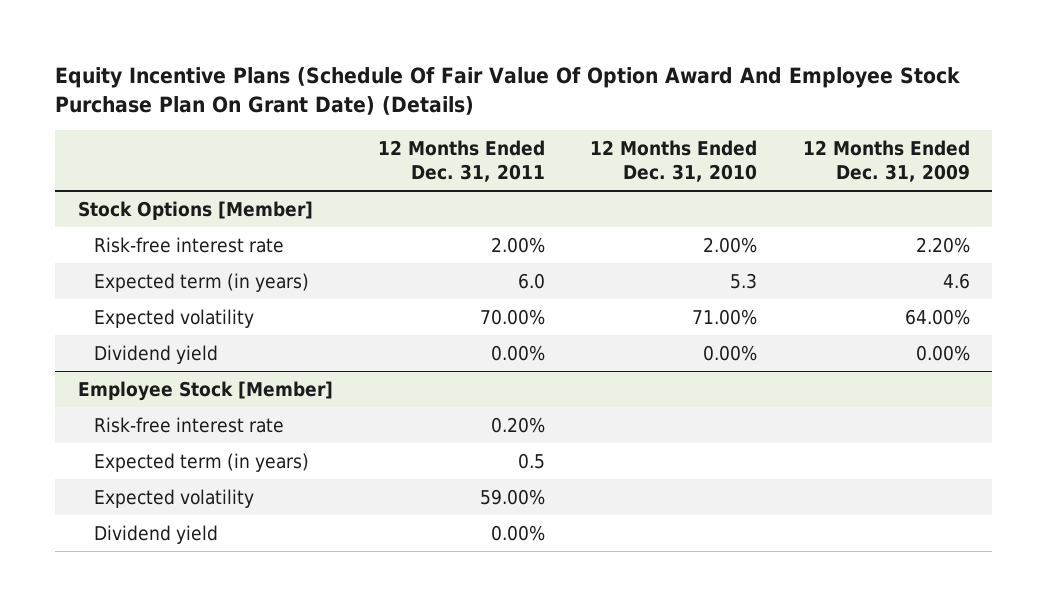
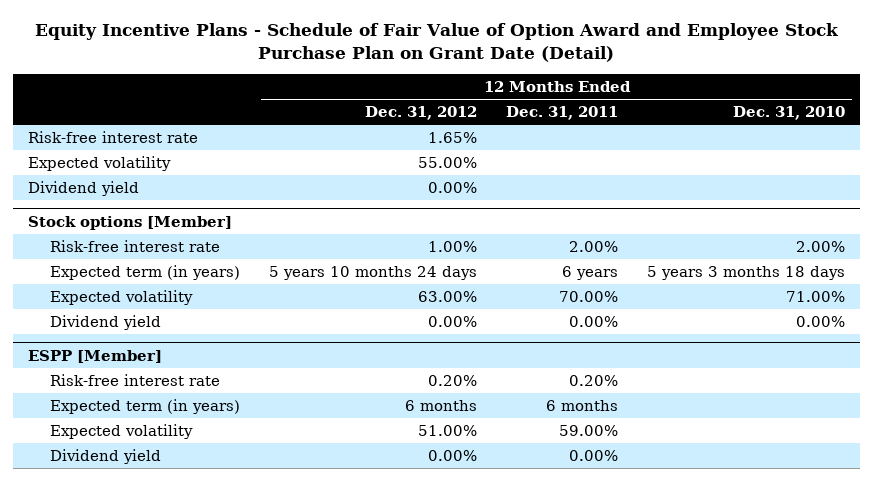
- Equity Incentive Plans (Schedule Of Fair Value Of Option Award And Employee Stock Purchase Plan On Grant Date) (Details)
+ Equity Incentive Plans - Schedule of Fair Value of Option Award and Employee Stock Purchase Plan on Grant Date (Detail)
- | 12 Months Ended Dec. 31, 2011 | 12 Months Ended Dec. 31, 2010 | 12 Months Ended Dec. 31, 2009
+ | 12 Months Ended Dec. 31, 2012 | 12 Months Ended Dec. 31, 2011 | 12 Months Ended Dec. 31, 2010
- Stock Options [Member]
+ Risk-free interest rate | 1.65% | |
+ Expected volatility | 55.00% | |
+ Dividend yield | 0.00% | |
+ Stock options [Member]
- Expected term (in years) | 6.0 | 5.3 | 4.6
+ Expected term (in years) | 5 years 10 months 24 days | 6 years | 5 years 3 months 18 days
- Employee Stock [Member]
+ ESPP [Member]
- Expected term (in years) | 0.5 | |
+ Expected term (in years) | 6 months | 6 months |

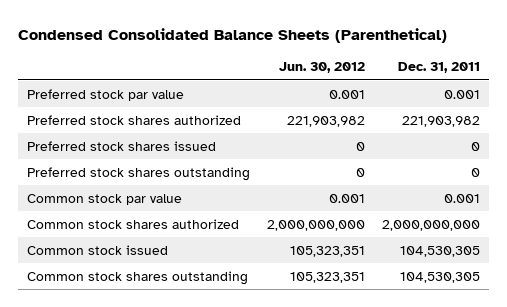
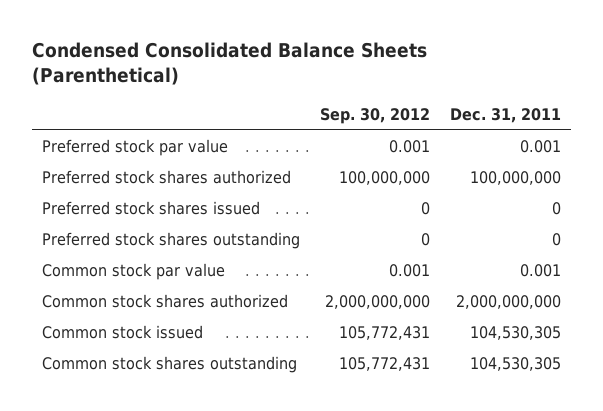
- | Jun. 30, 2012 | Dec. 31, 2011
+ | Sep. 30, 2012 | Dec. 31, 2011
- Preferred stock shares authorized | 221,903,982 | 221,903,982
+ Preferred stock shares authorized | 100,000,000 | 100,000,000

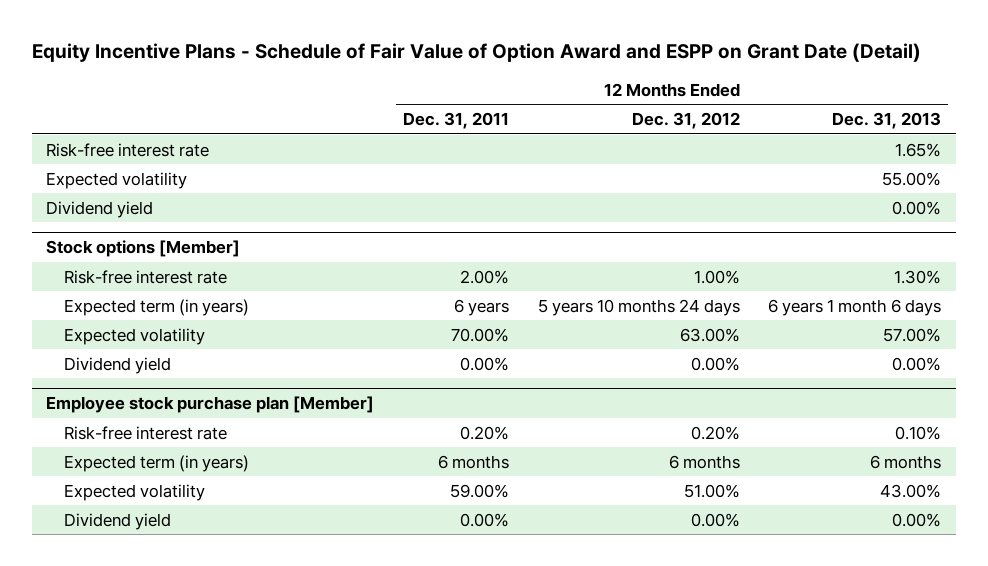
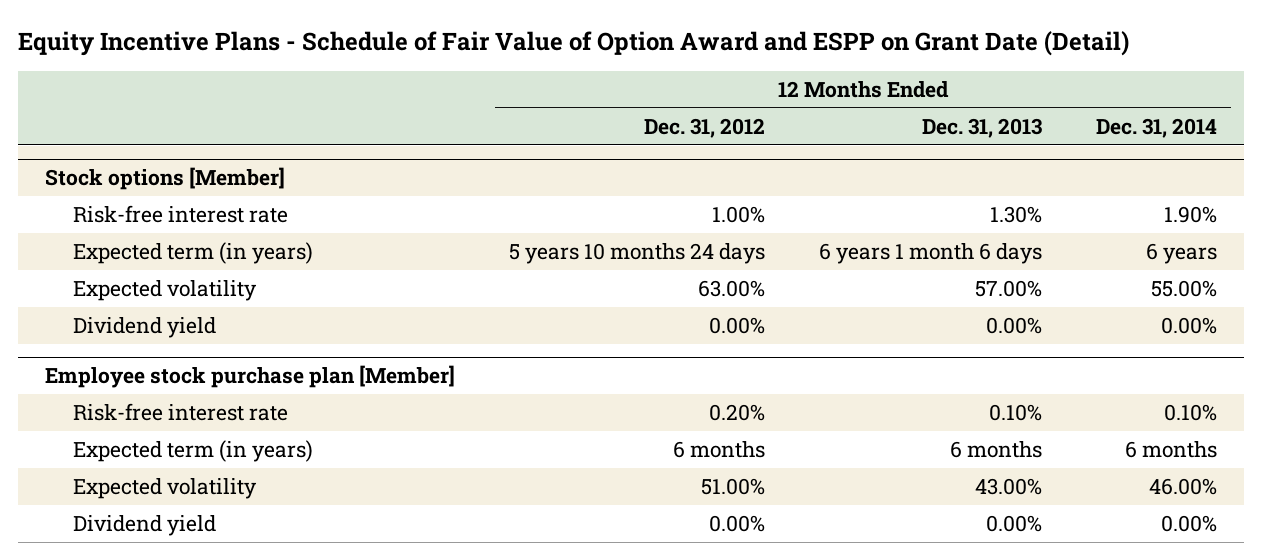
- | 12 Months Ended Dec. 31, 2011 | 12 Months Ended Dec. 31, 2012 | 12 Months Ended Dec. 31, 2013
+ | 12 Months Ended Dec. 31, 2012 | 12 Months Ended Dec. 31, 2013 | 12 Months Ended Dec. 31, 2014
- Risk-free interest rate | | | 1.65%
- Expected volatility | | | 55.00%
- Dividend yield | | | 0.00%

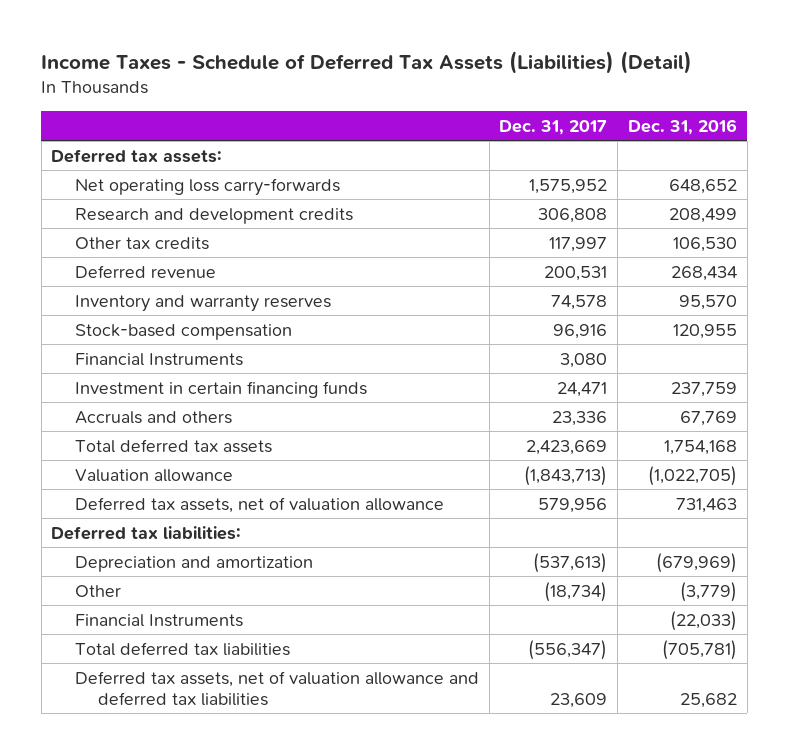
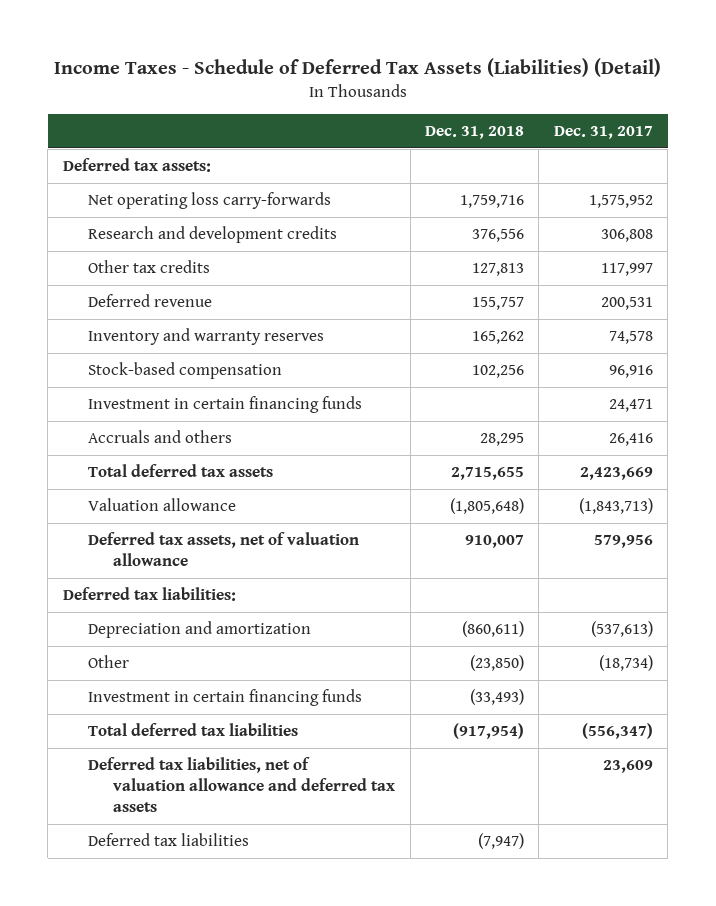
- | Dec. 31, 2017 | Dec. 31, 2016
+ | Dec. 31, 2018 | Dec. 31, 2017
- Financial Instruments | 3,080 |
- Accruals and others | 23,336 | 67,769
+ Accruals and others | 28,295 | 26,416
- Financial Instruments | | (22,033)
+ Investment in certain financing funds | (33,493) |
- Deferred tax assets, net of valuation allowance and deferred tax liabilities | 23,609 | 25,682
+ Deferred tax liabilities, net of valuation allowance and deferred tax assets | | 23,609
+ Deferred tax liabilities | (7,947) |

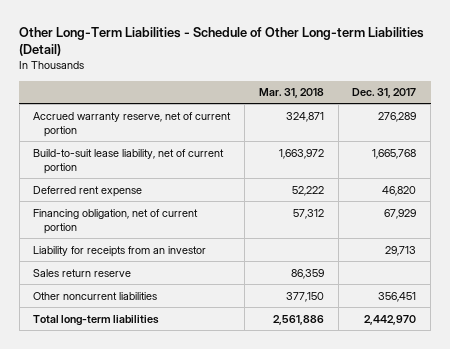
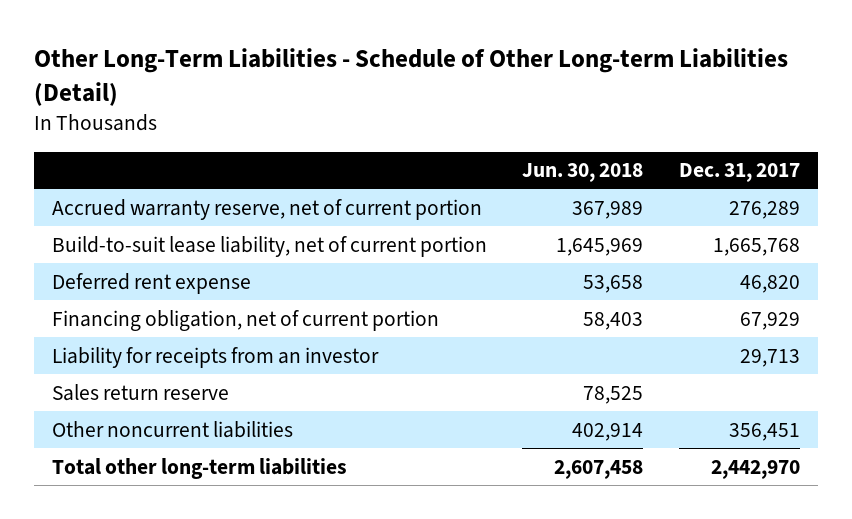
- | Mar. 31, 2018 | Dec. 31, 2017
+ | Jun. 30, 2018 | Dec. 31, 2017
- Total long-term liabilities | 2,561,886 | 2,442,970
+ Total other long-term liabilities | 2,607,458 | 2,442,970

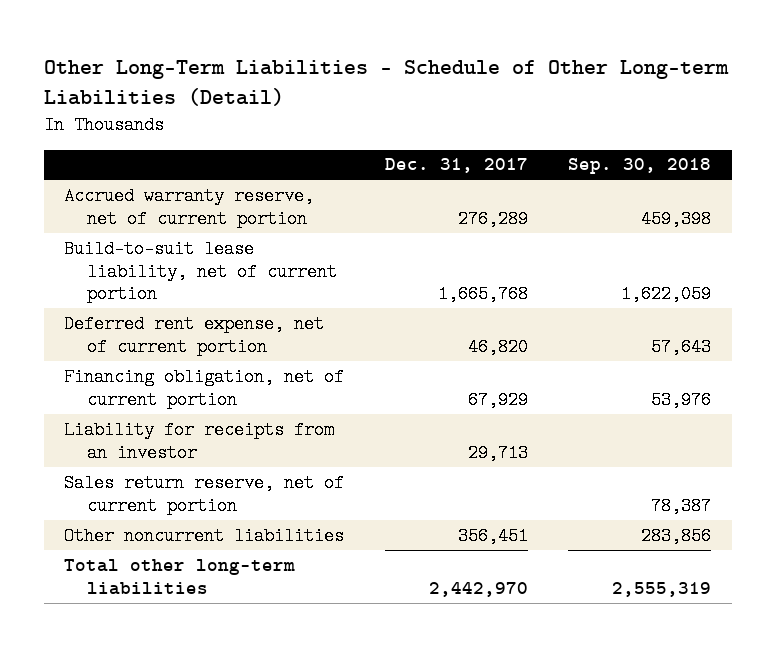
- | Jun. 30, 2018 | Dec. 31, 2017
+ | Dec. 31, 2017 | Sep. 30, 2018
- Deferred rent expense | 53,658 | 46,820
+ Deferred rent expense, net of current portion | 46,820 | 57,643
- Sales return reserve | 78,525 |
+ Sales return reserve, net of current portion | | 78,387

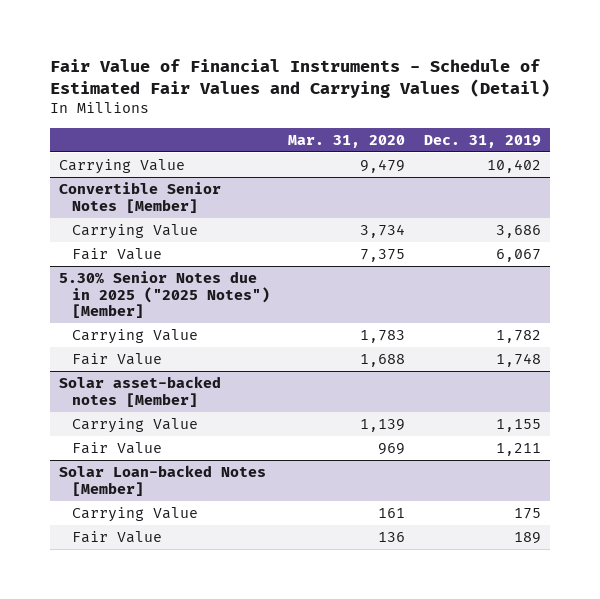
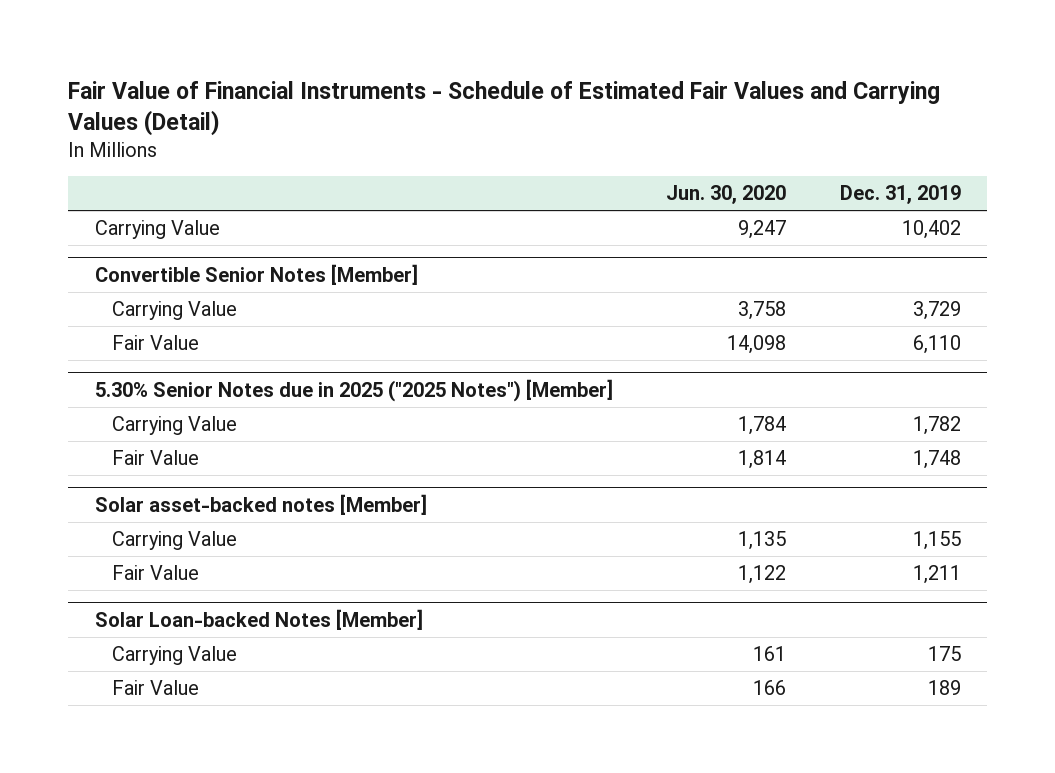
- | Mar. 31, 2020 | Dec. 31, 2019
+ | Jun. 30, 2020 | Dec. 31, 2019
@ Convertible Senior Notes [Member]
- Carrying Value | 3,734 | 3,686
- Fair Value | 7,375 | 6,067
+ Carrying Value | 3,758 | 3,729
+ Fair Value | 14,098 | 6,110

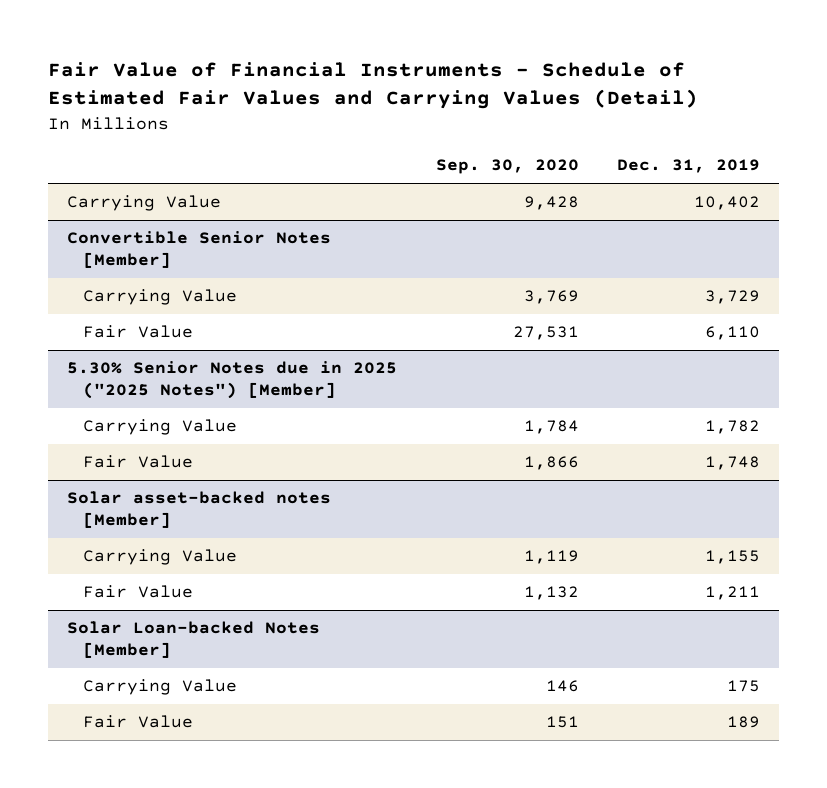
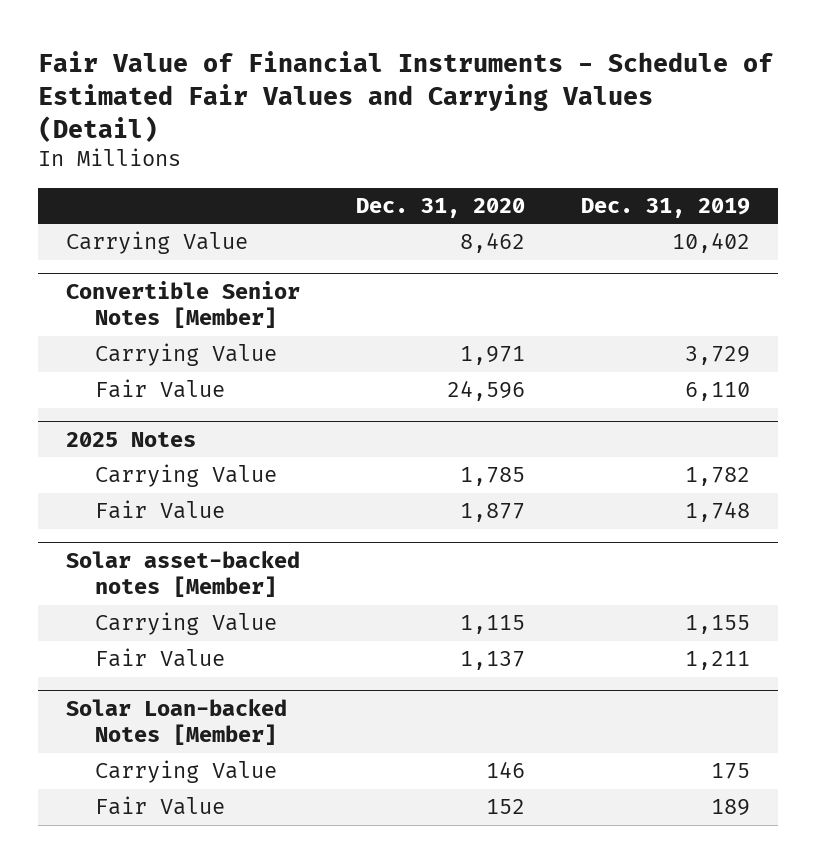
- | Sep. 30, 2020 | Dec. 31, 2019
+ | Dec. 31, 2020 | Dec. 31, 2019
- 5.30% Senior Notes due in 2025 ("2025 Notes") [Member]
+ 2025 Notes

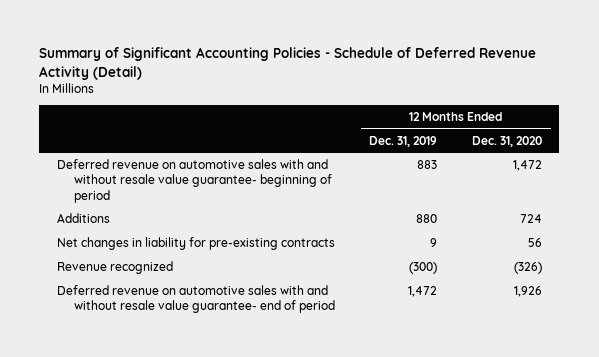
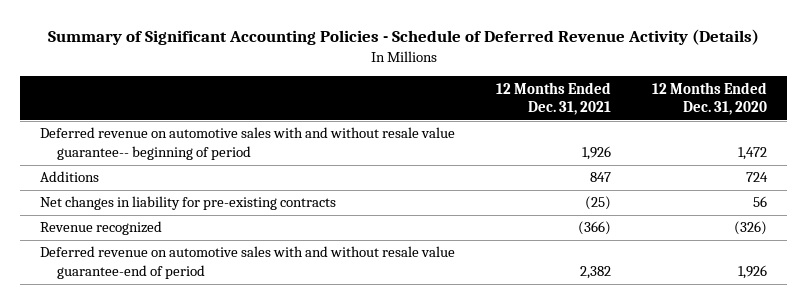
- Summary of Significant Accounting Policies - Schedule of Deferred Revenue Activity (Detail)
+ Summary of Significant Accounting Policies - Schedule of Deferred Revenue Activity (Details)
- | 12 Months Ended Dec. 31, 2019 | 12 Months Ended Dec. 31, 2020
+ | 12 Months Ended Dec. 31, 2021 | 12 Months Ended Dec. 31, 2020
- Deferred revenue on automotive sales with and without resale value guarantee- beginning of period | 883 | 1,472
+ Deferred revenue on automotive sales with and without resale value guarantee-- beginning of period | 1,926 | 1,472
- Deferred revenue on automotive sales with and without resale value guarantee- end of period | 1,472 | 1,926
+ Deferred revenue on automotive sales with and without resale value guarantee-end of period | 2,382 | 1,926

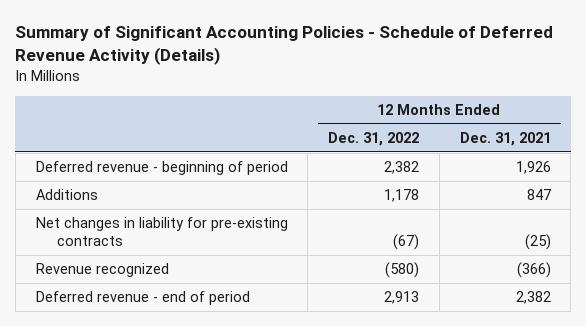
- | 12 Months Ended Dec. 31, 2021 | 12 Months Ended Dec. 31, 2020
+ | 12 Months Ended Dec. 31, 2022 | 12 Months Ended Dec. 31, 2021
- Deferred revenue on automotive sales with and without resale value guarantee-- beginning of period | 1,926 | 1,472
+ Deferred revenue - beginning of period | 2,382 | 1,926
- Deferred revenue on automotive sales with and without resale value guarantee-end of period | 2,382 | 1,926
+ Deferred revenue - end of period | 2,913 | 2,382

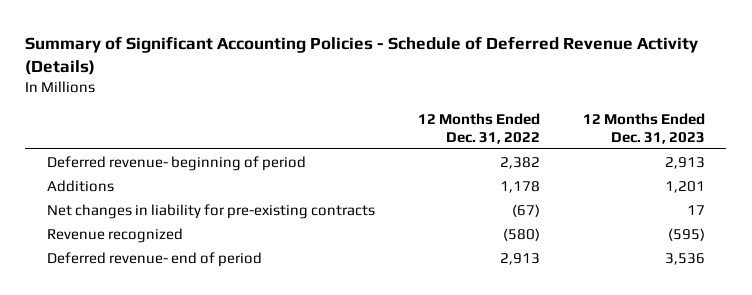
- | 12 Months Ended Dec. 31, 2022 | 12 Months Ended Dec. 31, 2021
+ | 12 Months Ended Dec. 31, 2022 | 12 Months Ended Dec. 31, 2023
- Deferred revenue - beginning of period | 2,382 | 1,926
+ Deferred revenue- beginning of period | 2,382 | 2,913
- Deferred revenue - end of period | 2,913 | 2,382
+ Deferred revenue- end of period | 2,913 | 3,536

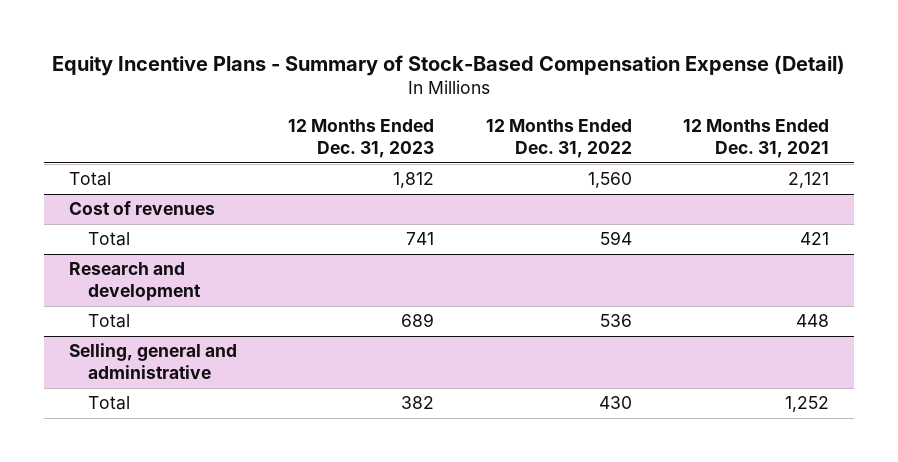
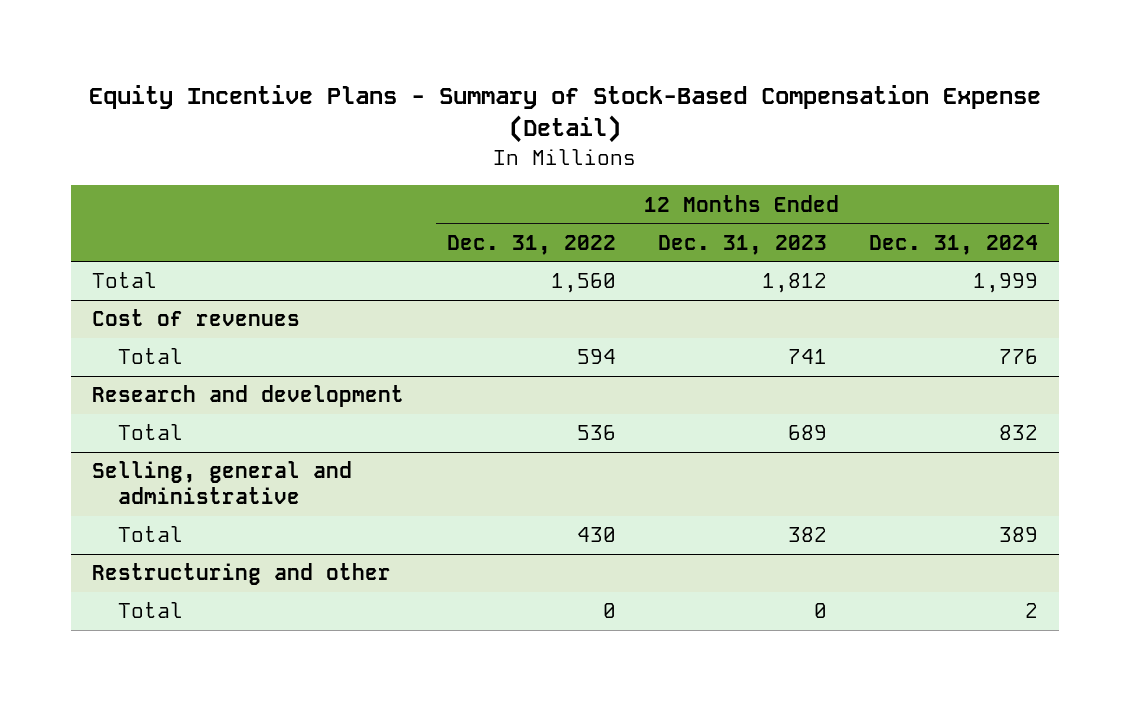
- | 12 Months Ended Dec. 31, 2023 | 12 Months Ended Dec. 31, 2022 | 12 Months Ended Dec. 31, 2021
+ | 12 Months Ended Dec. 31, 2022 | 12 Months Ended Dec. 31, 2023 | 12 Months Ended Dec. 31, 2024
+ Restructuring and other
+ Total | 0 | 0 | 2

